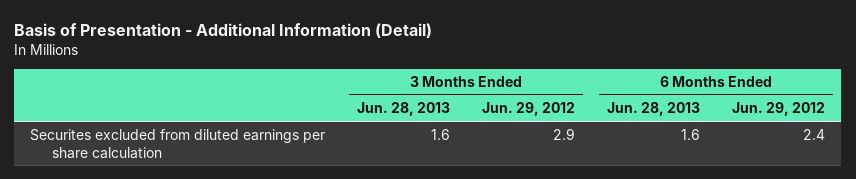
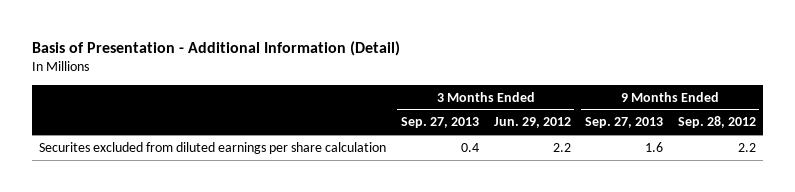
- | 3 Months Ended Jun. 28, 2013 | 3 Months Ended Jun. 29, 2012 | 6 Months Ended Jun. 28, 2013 | 6 Months Ended Jun. 29, 2012
+ | 3 Months Ended Sep. 27, 2013 | 3 Months Ended Jun. 29, 2012 | 9 Months Ended Sep. 27, 2013 | 9 Months Ended Sep. 28, 2012
- Securites excluded from diluted earnings per share calculation | 1.6 | 2.9 | 1.6 | 2.4
+ Securites excluded from diluted earnings per share calculation | 0.4 | 2.2 | 1.6 | 2.2

